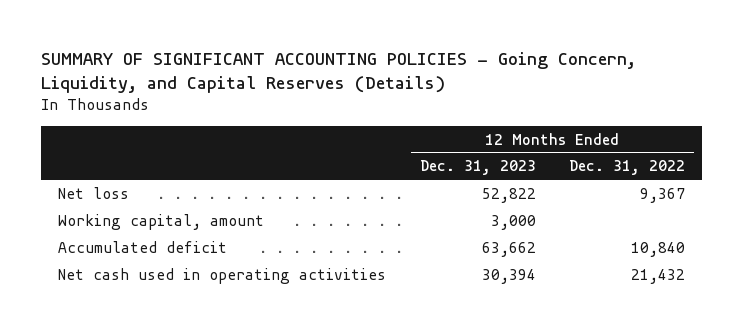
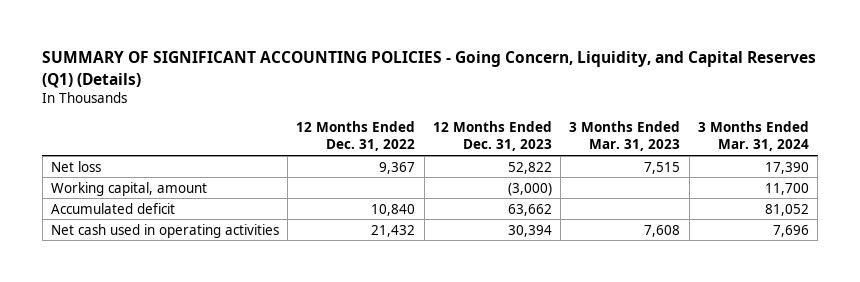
- SUMMARY OF SIGNIFICANT ACCOUNTING POLICIES - Going Concern, Liquidity, and Capital Reserves (Details)
+ SUMMARY OF SIGNIFICANT ACCOUNTING POLICIES - Going Concern, Liquidity, and Capital Reserves (Q1) (Details)
- | 12 Months Ended Dec. 31, 2023 | 12 Months Ended Dec. 31, 2022
+ | 12 Months Ended Dec. 31, 2022 | 12 Months Ended Dec. 31, 2023 | 3 Months Ended Mar. 31, 2023 | 3 Months Ended Mar. 31, 2024
- Working capital, amount | 3,000 |
+ Working capital, amount | | (3,000) | | 11,700

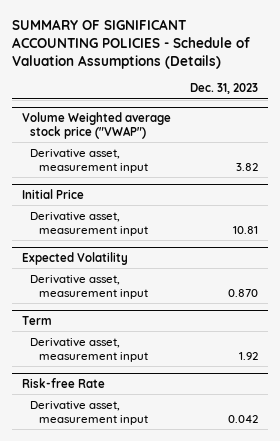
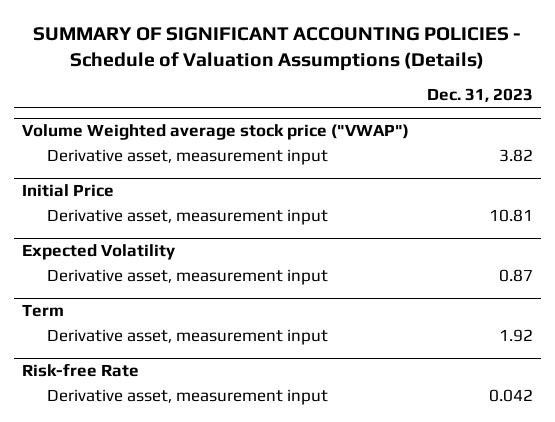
@ Expected Volatility
- Derivative asset, measurement input | 0.870
+ Derivative asset, measurement input | 0.87

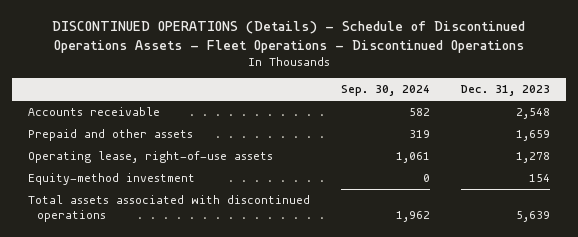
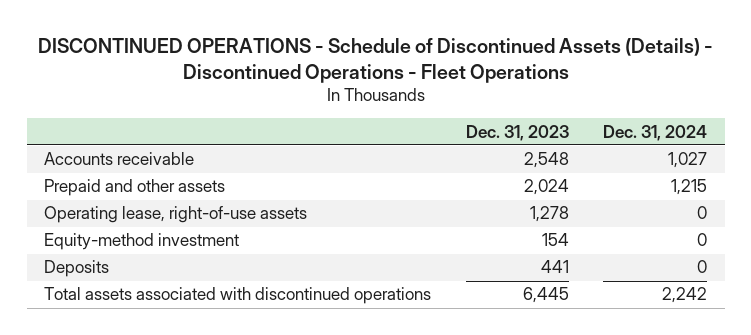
- DISCONTINUED OPERATIONS (Details) - Schedule of Discontinued Operations Assets - Fleet Operations - Discontinued Operations
+ DISCONTINUED OPERATIONS - Schedule of Discontinued Assets (Details) - Discontinued Operations - Fleet Operations
- | Sep. 30, 2024 | Dec. 31, 2023
+ | Dec. 31, 2023 | Dec. 31, 2024
- Prepaid and other assets | 319 | 1,659
+ Prepaid and other assets | 2,024 | 1,215
- Total assets associated with discontinued operations | 1,962 | 5,639
+ Deposits | 441 | 0
+ Total assets associated with discontinued operations | 6,445 | 2,242

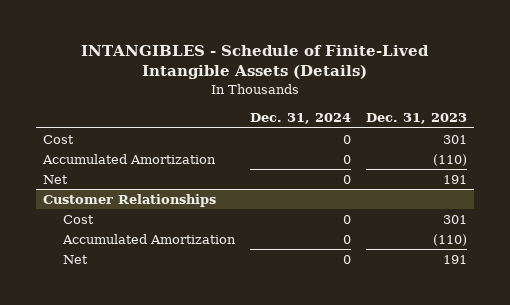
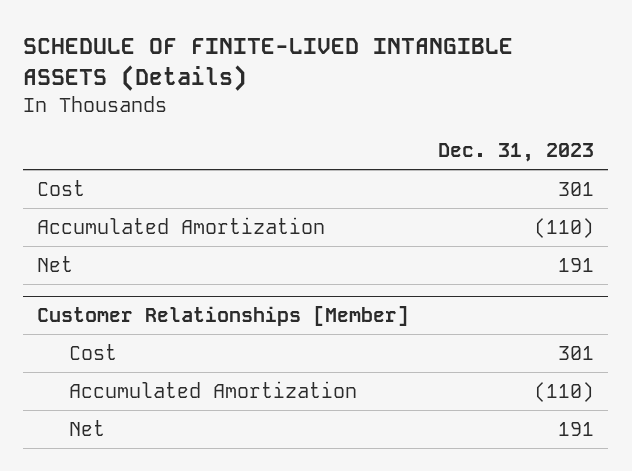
- INTANGIBLES - Schedule of Finite-Lived Intangible Assets (Details)
+ SCHEDULE OF FINITE-LIVED INTANGIBLE ASSETS (Details)
- | Dec. 31, 2024 | Dec. 31, 2023
+ | Dec. 31, 2023
- Customer Relationships
+ Customer Relationships [Member]

